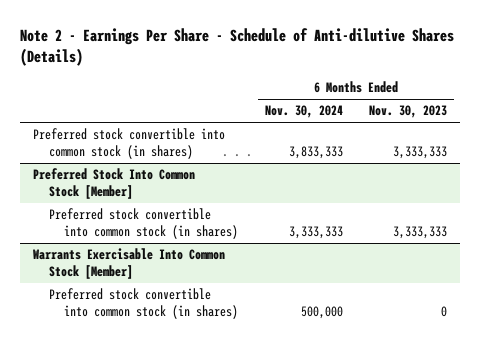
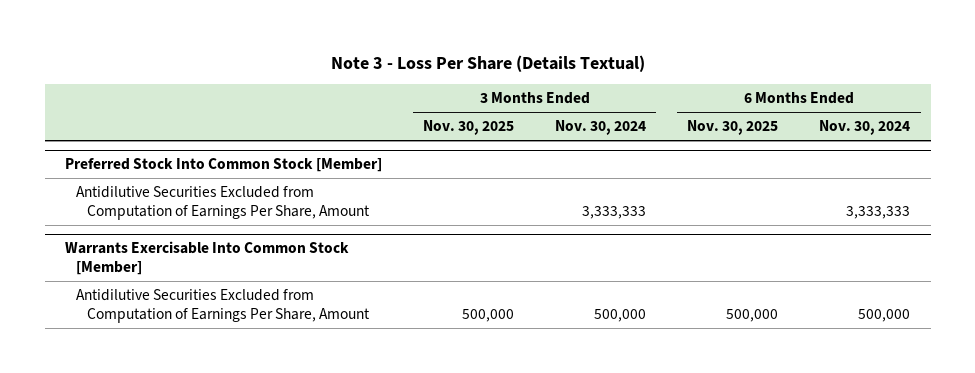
- Note 2 - Earnings Per Share - Schedule of Anti-dilutive Shares (Details)
+ Note 3 - Loss Per Share (Details Textual)
- | 6 Months Ended Nov. 30, 2024 | 6 Months Ended Nov. 30, 2023
+ | 3 Months Ended Nov. 30, 2025 | 3 Months Ended Nov. 30, 2024 | 6 Months Ended Nov. 30, 2025 | 6 Months Ended Nov. 30, 2024
- Preferred stock convertible into common stock (in shares) | 3,833,333 | 3,333,333
@ Preferred Stock Into Common Stock [Member]
- Preferred stock convertible into common stock (in shares) | 3,333,333 | 3,333,333
+ Antidilutive Securities Excluded from Computation of Earnings Per Share, Amount | | 3,333,333 | | 3,333,333
@ Warrants Exercisable Into Common Stock [Member]
- Preferred stock convertible into common stock (in shares) | 500,000 | 0
+ Antidilutive Securities Excluded from Computation of Earnings Per Share, Amount | 500,000 | 500,000 | 500,000 | 500,000

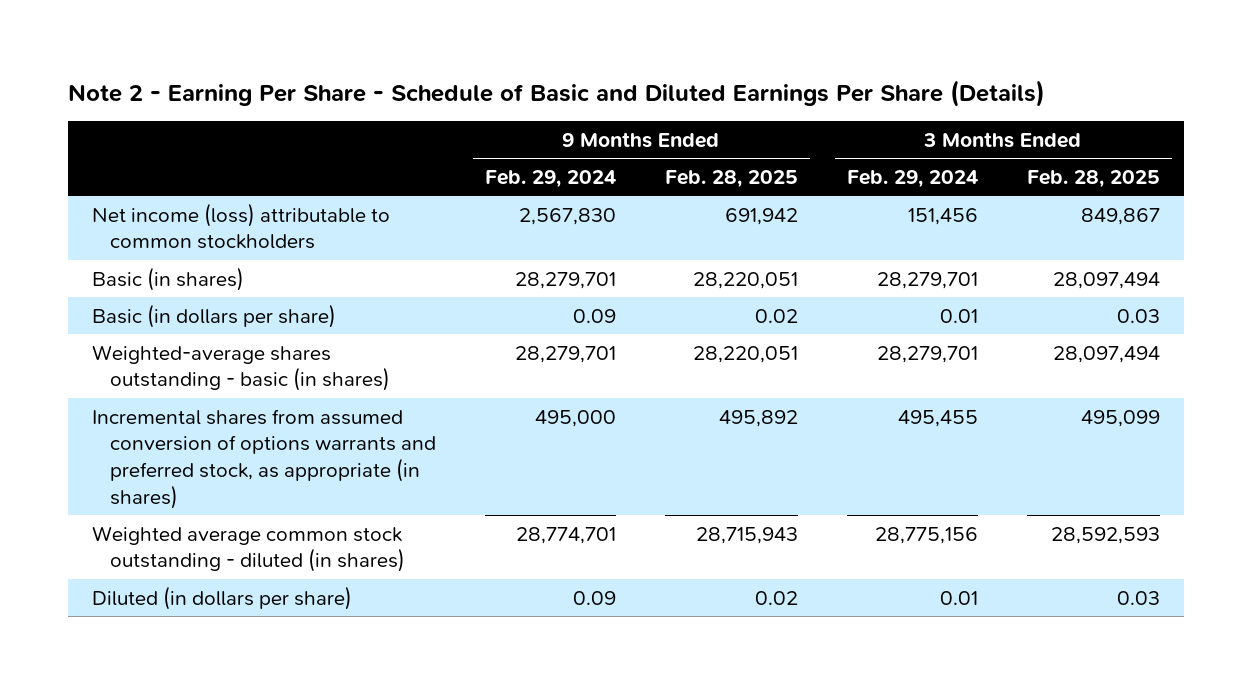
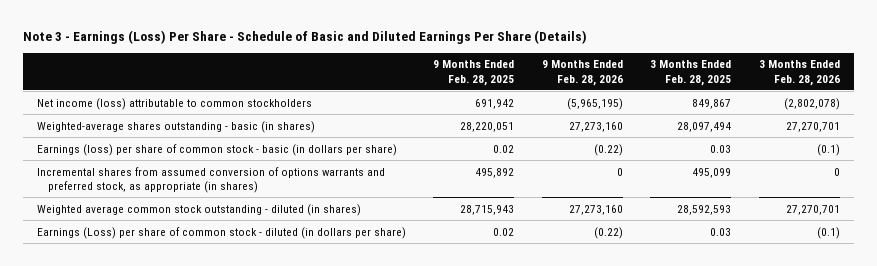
- Note 2 - Earning Per Share - Schedule of Basic and Diluted Earnings Per Share (Details)
+ Note 3 - Earnings (Loss) Per Share - Schedule of Basic and Diluted Earnings Per Share (Details)
- | 9 Months Ended Feb. 29, 2024 | 9 Months Ended Feb. 28, 2025 | 3 Months Ended Feb. 29, 2024 | 3 Months Ended Feb. 28, 2025
+ | 9 Months Ended Feb. 28, 2025 | 9 Months Ended Feb. 28, 2026 | 3 Months Ended Feb. 28, 2025 | 3 Months Ended Feb. 28, 2026
- Basic (in shares) | 28,279,701 | 28,220,051 | 28,279,701 | 28,097,494
- Basic (in dollars per share) | 0.09 | 0.02 | 0.01 | 0.03
+ Earnings (loss) per share of common stock - basic (in dollars per share) | 0.02 | (0.22) | 0.03 | (0.1)
- Diluted (in dollars per share) | 0.09 | 0.02 | 0.01 | 0.03
+ Earnings (Loss) per share of common stock - diluted (in dollars per share) | 0.02 | (0.22) | 0.03 | (0.1)

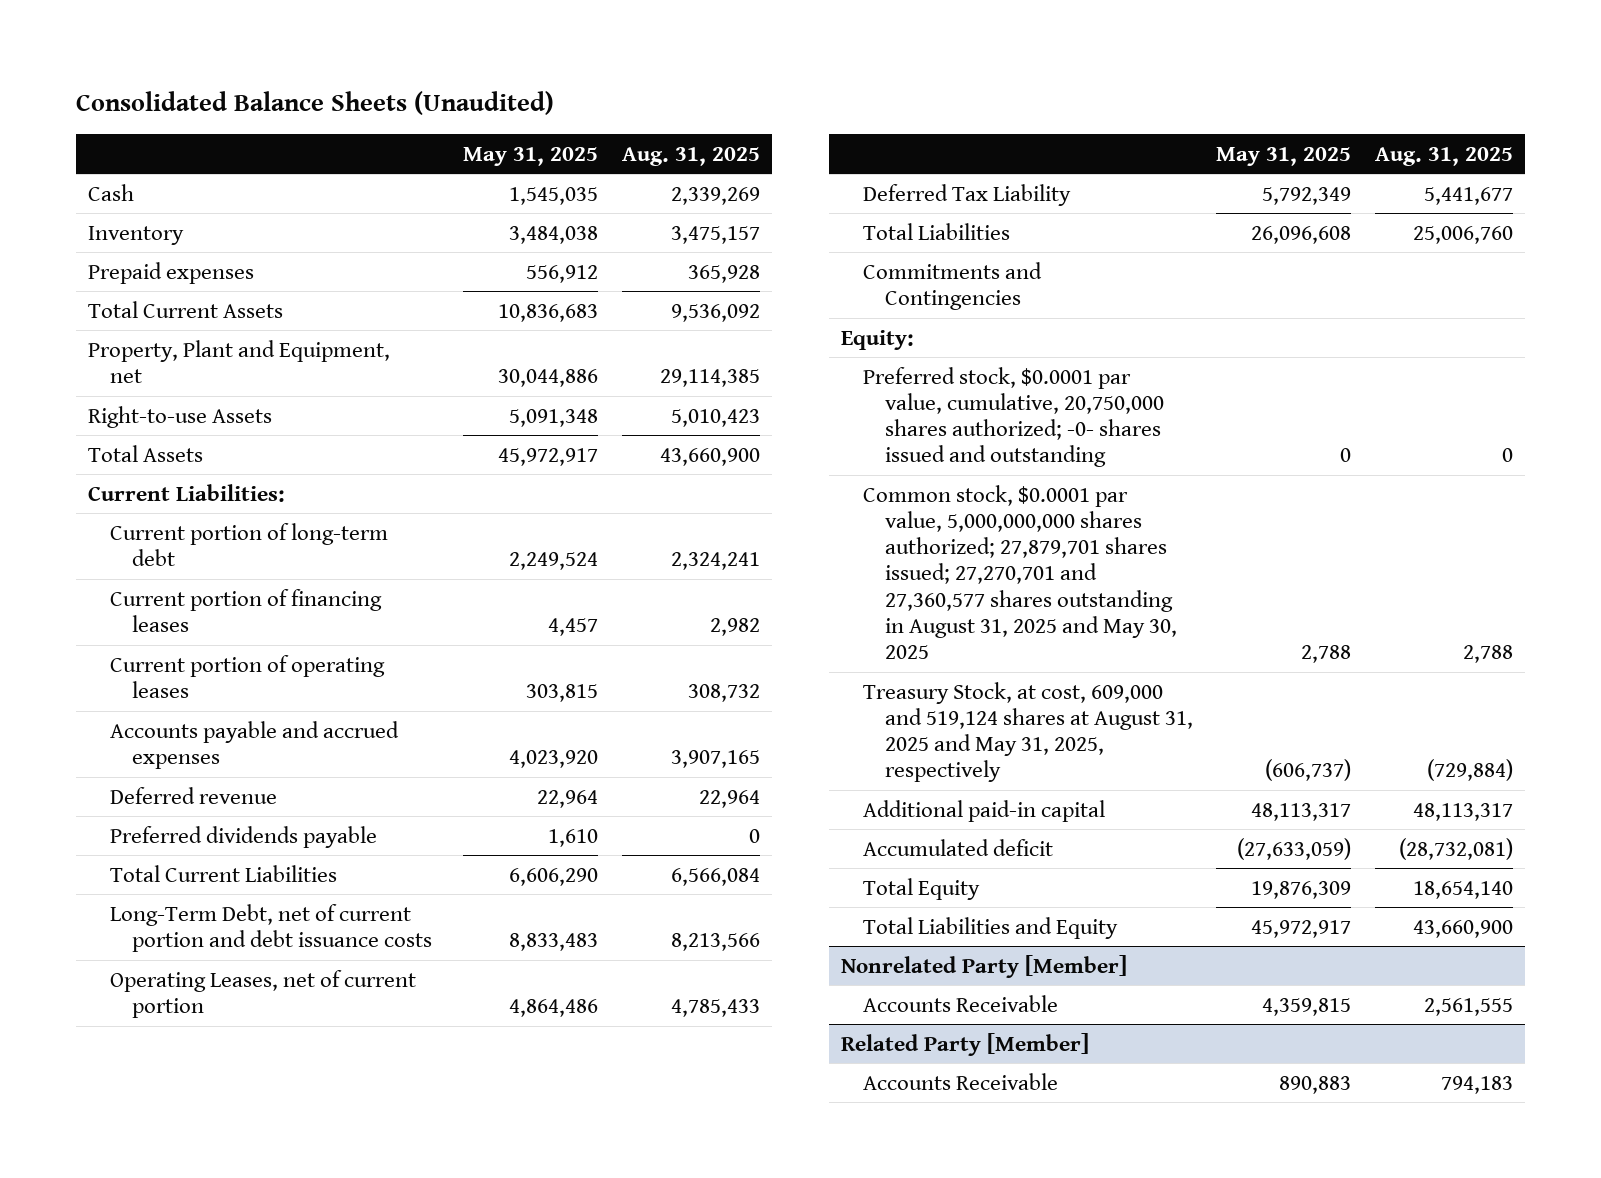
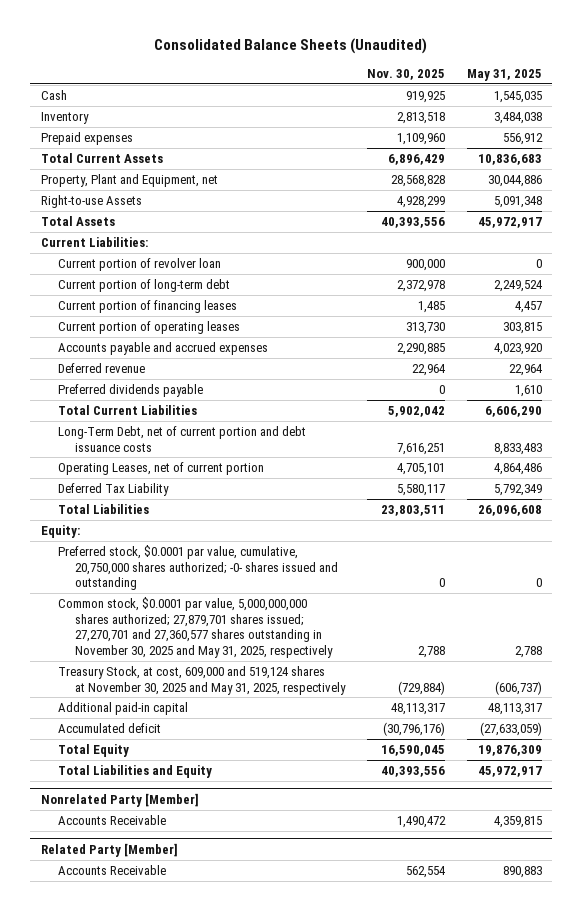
- | May 31, 2025 | Aug. 31, 2025
+ | Nov. 30, 2025 | May 31, 2025
+ Current portion of revolver loan | 900,000 | 0
- Commitments and Contingencies
- Common stock, $0.0001 par value, 5,000,000,000 shares authorized; 27,879,701 shares issued; 27,270,701 and 27,360,577 shares outstanding in August 31, 2025 and May 30, 2025 | 2,788 | 2,788
- Treasury Stock, at cost, 609,000 and 519,124 shares at August 31, 2025 and May 31, 2025, respectively | (606,737) | (729,884)
+ Common stock, $0.0001 par value, 5,000,000,000 shares authorized; 27,879,701 shares issued; 27,270,701 and 27,360,577 shares outstanding in November 30, 2025 and May 31, 2025, respectively | 2,788 | 2,788
+ Treasury Stock, at cost, 609,000 and 519,124 shares at November 30, 2025 and May 31, 2025, respectively | (729,884) | (606,737)

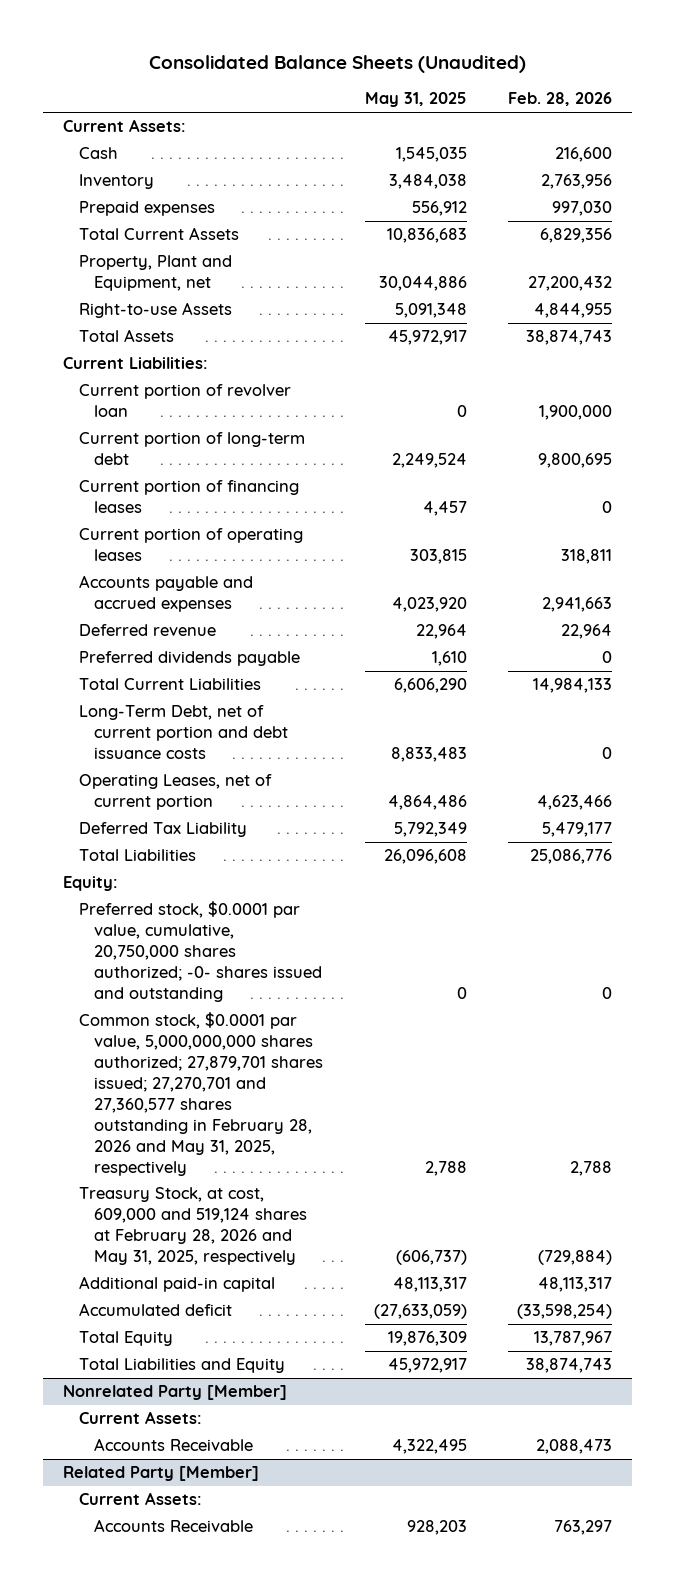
- | Nov. 30, 2025 | May 31, 2025
+ | May 31, 2025 | Feb. 28, 2026
+ Current Assets:
- Common stock, $0.0001 par value, 5,000,000,000 shares authorized; 27,879,701 shares issued; 27,270,701 and 27,360,577 shares outstanding in November 30, 2025 and May 31, 2025, respectively | 2,788 | 2,788
- Treasury Stock, at cost, 609,000 and 519,124 shares at November 30, 2025 and May 31, 2025, respectively | (729,884) | (606,737)
+ Common stock, $0.0001 par value, 5,000,000,000 shares authorized; 27,879,701 shares issued; 27,270,701 and 27,360,577 shares outstanding in February 28, 2026 and May 31, 2025, respectively | 2,788 | 2,788
+ Treasury Stock, at cost, 609,000 and 519,124 shares at February 28, 2026 and May 31, 2025, respectively | (606,737) | (729,884)
@ Nonrelated Party [Member]
- Accounts Receivable | 1,490,472 | 4,359,815
+ Current Assets:
+ Accounts Receivable | 4,322,495 | 2,088,473
@ Related Party [Member]
- Accounts Receivable | 562,554 | 890,883
+ Current Assets:
+ Accounts Receivable | 928,203 | 763,297

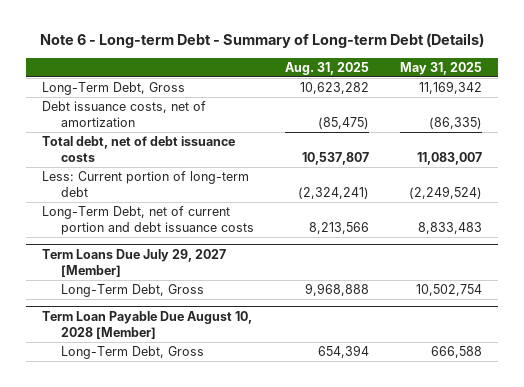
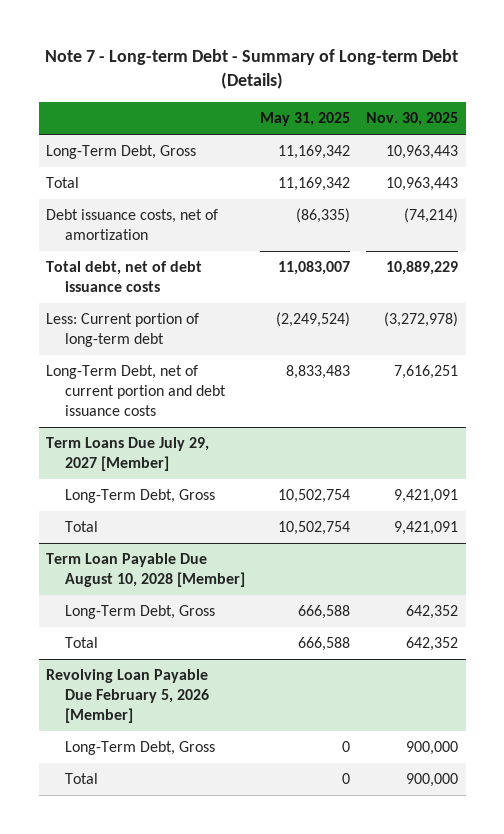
- Note 6 - Long-term Debt - Summary of Long-term Debt (Details)
+ Note 7 - Long-term Debt - Summary of Long-term Debt (Details)
- | Aug. 31, 2025 | May 31, 2025
+ | May 31, 2025 | Nov. 30, 2025
+ Total | 11,169,342 | 10,963,443
@ Term Loans Due July 29, 2027 [Member]
+ Total | 10,502,754 | 9,421,091
@ Term Loan Payable Due August 10, 2028 [Member]
+ Total | 666,588 | 642,352
+ Revolving Loan Payable Due February 5, 2026 [Member]
+ Long-Term Debt, Gross | 0 | 900,000
+ Total | 0 | 900,000

